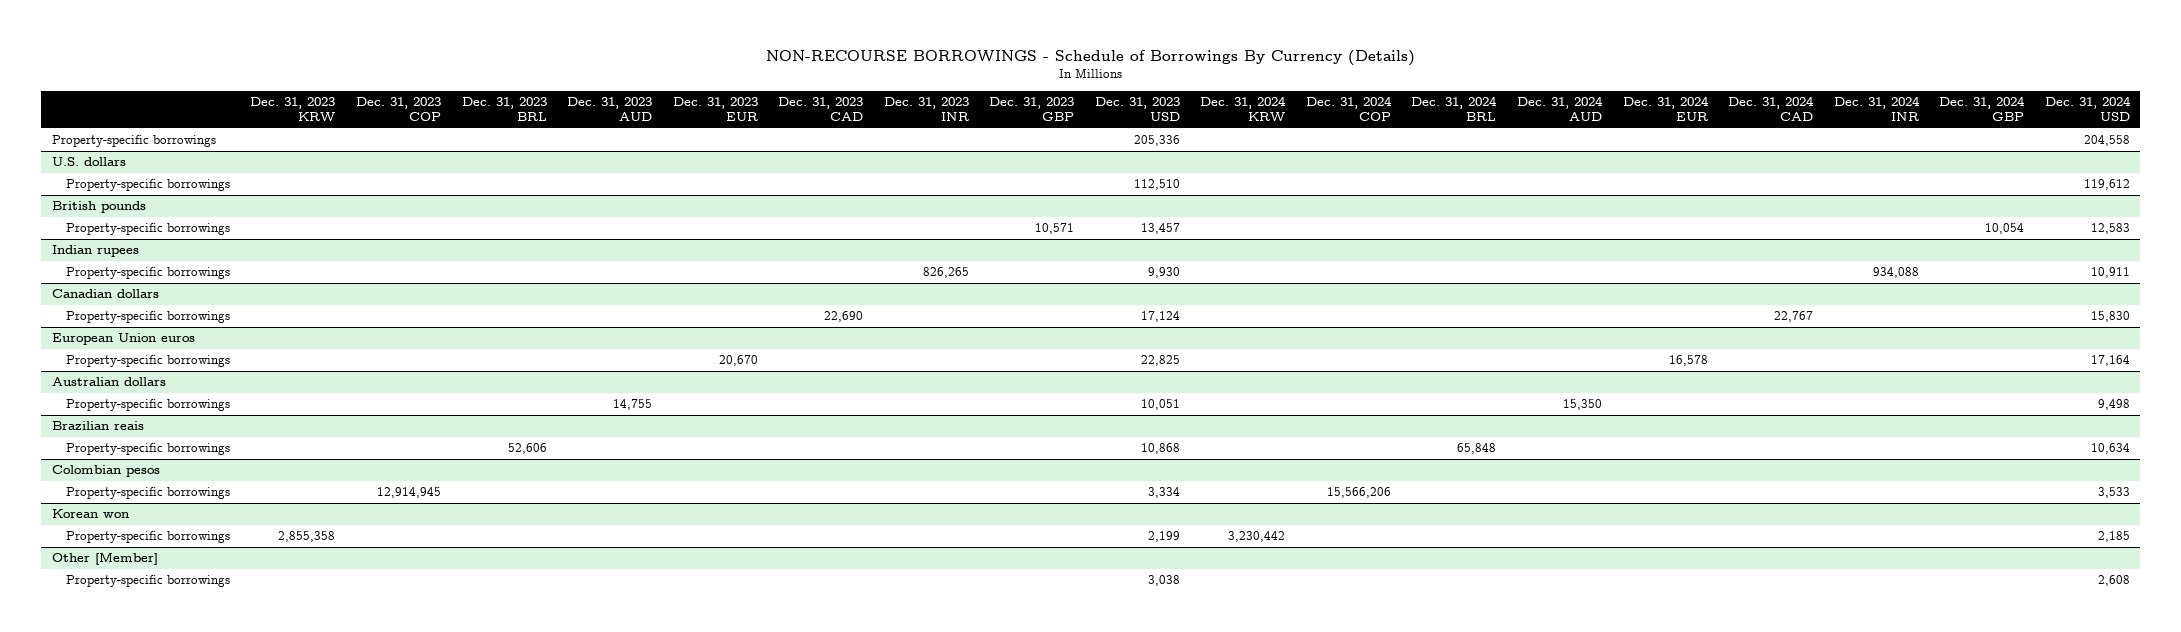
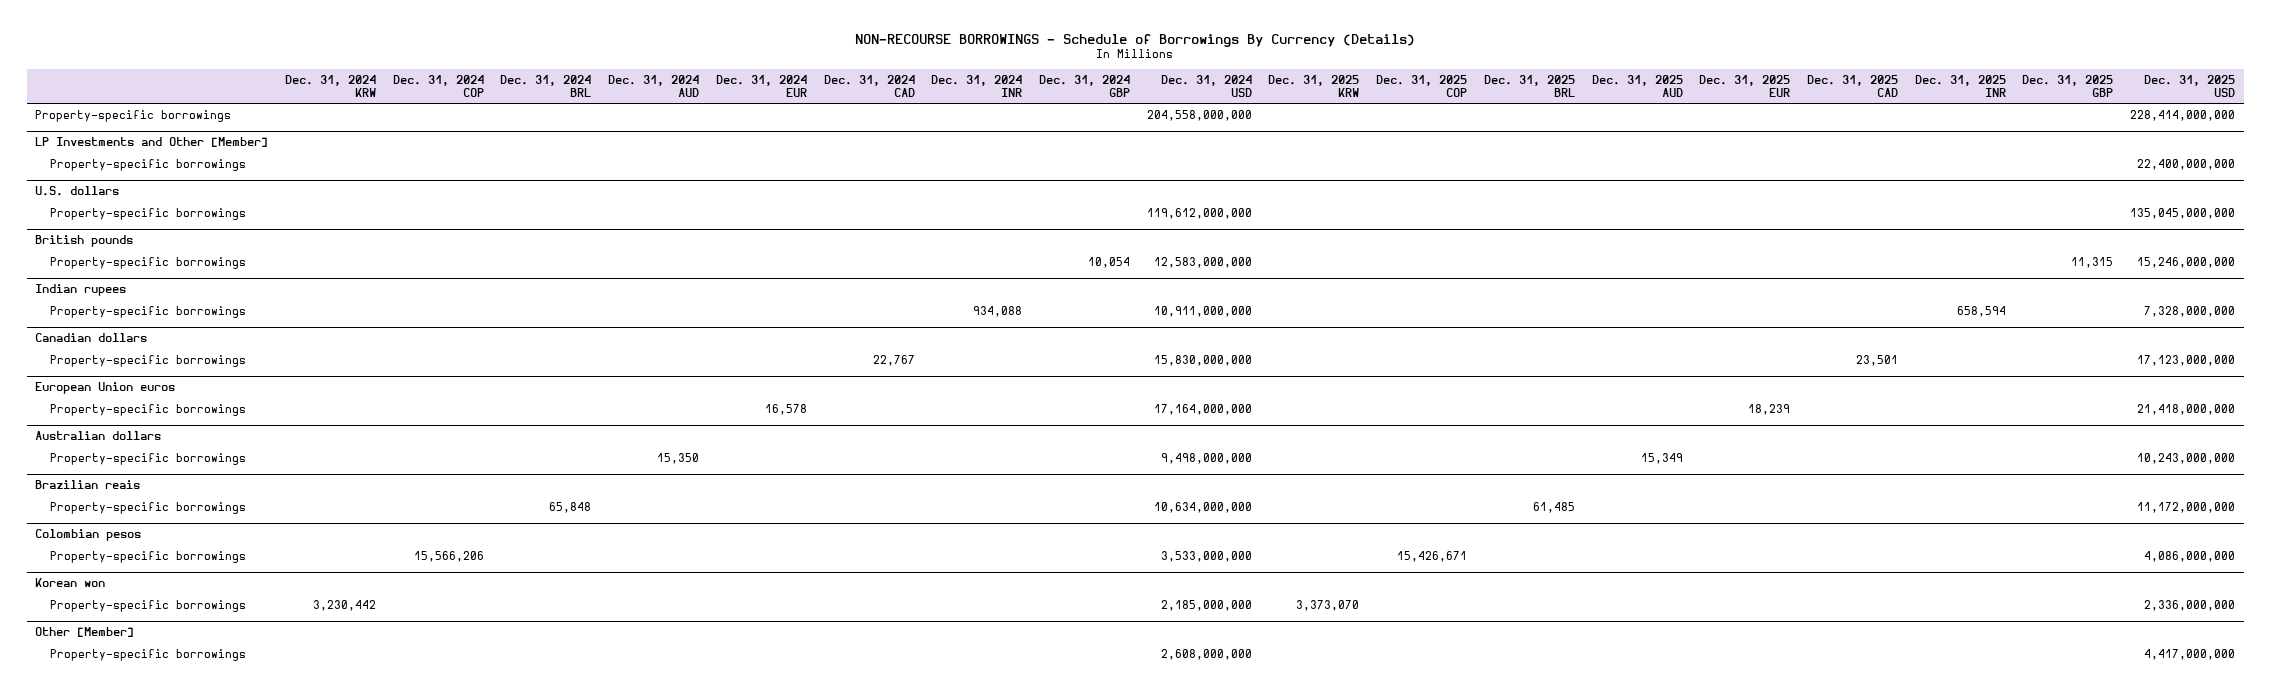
- | Dec. 31, 2023 KRW | Dec. 31, 2023 COP | Dec. 31, 2023 BRL | Dec. 31, 2023 AUD | Dec. 31, 2023 EUR | Dec. 31, 2023 CAD | Dec. 31, 2023 INR | Dec. 31, 2023 GBP | Dec. 31, 2023 USD | Dec. 31, 2024 KRW | Dec. 31, 2024 COP | Dec. 31, 2024 BRL | Dec. 31, 2024 AUD | Dec. 31, 2024 EUR | Dec. 31, 2024 CAD | Dec. 31, 2024 INR | Dec. 31, 2024 GBP | Dec. 31, 2024 USD
+ | Dec. 31, 2024 KRW | Dec. 31, 2024 COP | Dec. 31, 2024 BRL | Dec. 31, 2024 AUD | Dec. 31, 2024 EUR | Dec. 31, 2024 CAD | Dec. 31, 2024 INR | Dec. 31, 2024 GBP | Dec. 31, 2024 USD | Dec. 31, 2025 KRW | Dec. 31, 2025 COP | Dec. 31, 2025 BRL | Dec. 31, 2025 AUD | Dec. 31, 2025 EUR | Dec. 31, 2025 CAD | Dec. 31, 2025 INR | Dec. 31, 2025 GBP | Dec. 31, 2025 USD
- Property-specific borrowings | | | | | | | | | 205,336 | | | | | | | | | 204,558
+ Property-specific borrowings | | | | | | | | | 204,558,000,000 | | | | | | | | | 228,414,000,000
+ LP Investments and Other [Member]
+ Property-specific borrowings | | | | | | | | | | | | | | | | | | 22,400,000,000
@ U.S. dollars
- Property-specific borrowings | | | | | | | | | 112,510 | | | | | | | | | 119,612
+ Property-specific borrowings | | | | | | | | | 119,612,000,000 | | | | | | | | | 135,045,000,000
@ British pounds
- Property-specific borrowings | | | | | | | | 10,571 | 13,457 | | | | | | | | 10,054 | 12,583
+ Property-specific borrowings | | | | | | | | 10,054 | 12,583,000,000 | | | | | | | | 11,315 | 15,246,000,000
@ Indian rupees
- Property-specific borrowings | | | | | | | 826,265 | | 9,930 | | | | | | | 934,088 | | 10,911
+ Property-specific borrowings | | | | | | | 934,088 | | 10,911,000,000 | | | | | | | 658,594 | | 7,328,000,000
@ Canadian dollars
- Property-specific borrowings | | | | | | 22,690 | | | 17,124 | | | | | | 22,767 | | | 15,830
+ Property-specific borrowings | | | | | | 22,767 | | | 15,830,000,000 | | | | | | 23,501 | | | 17,123,000,000
@ European Union euros
- Property-specific borrowings | | | | | 20,670 | | | | 22,825 | | | | | 16,578 | | | | 17,164
+ Property-specific borrowings | | | | | 16,578 | | | | 17,164,000,000 | | | | | 18,239 | | | | 21,418,000,000
@ Australian dollars
- Property-specific borrowings | | | | 14,755 | | | | | 10,051 | | | | 15,350 | | | | | 9,498
+ Property-specific borrowings | | | | 15,350 | | | | | 9,498,000,000 | | | | 15,349 | | | | | 10,243,000,000
@ Brazilian reais
- Property-specific borrowings | | | 52,606 | | | | | | 10,868 | | | 65,848 | | | | | | 10,634
+ Property-specific borrowings | | | 65,848 | | | | | | 10,634,000,000 | | | 61,485 | | | | | | 11,172,000,000
@ Colombian pesos
- Property-specific borrowings | | 12,914,945 | | | | | | | 3,334 | | 15,566,206 | | | | | | | 3,533
+ Property-specific borrowings | | 15,566,206 | | | | | | | 3,533,000,000 | | 15,426,671 | | | | | | | 4,086,000,000
@ Korean won
- Property-specific borrowings | 2,855,358 | | | | | | | | 2,199 | 3,230,442 | | | | | | | | 2,185
+ Property-specific borrowings | 3,230,442 | | | | | | | | 2,185,000,000 | 3,373,070 | | | | | | | | 2,336,000,000
@ Other [Member]
- Property-specific borrowings | | | | | | | | | 3,038 | | | | | | | | | 2,608
+ Property-specific borrowings | | | | | | | | | 2,608,000,000 | | | | | | | | | 4,417,000,000

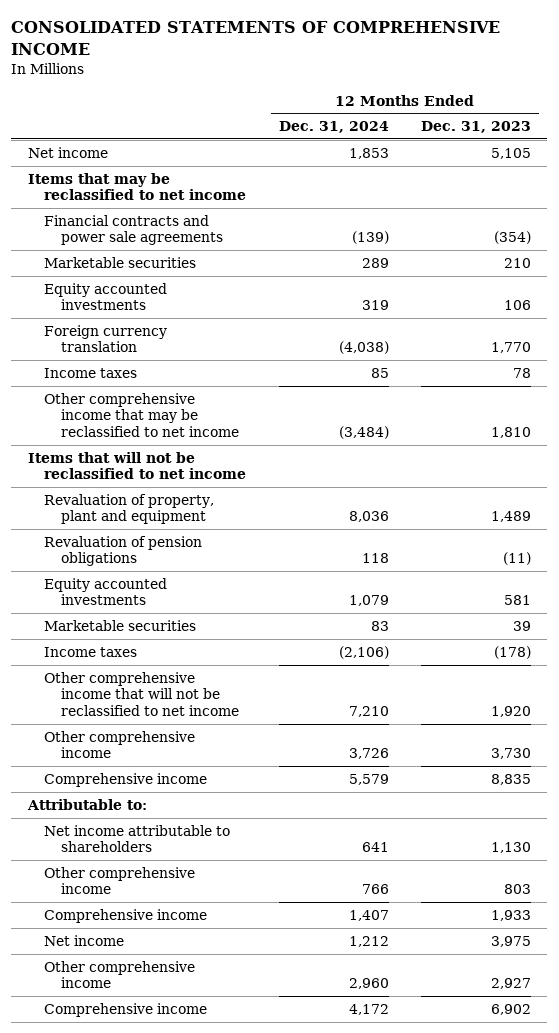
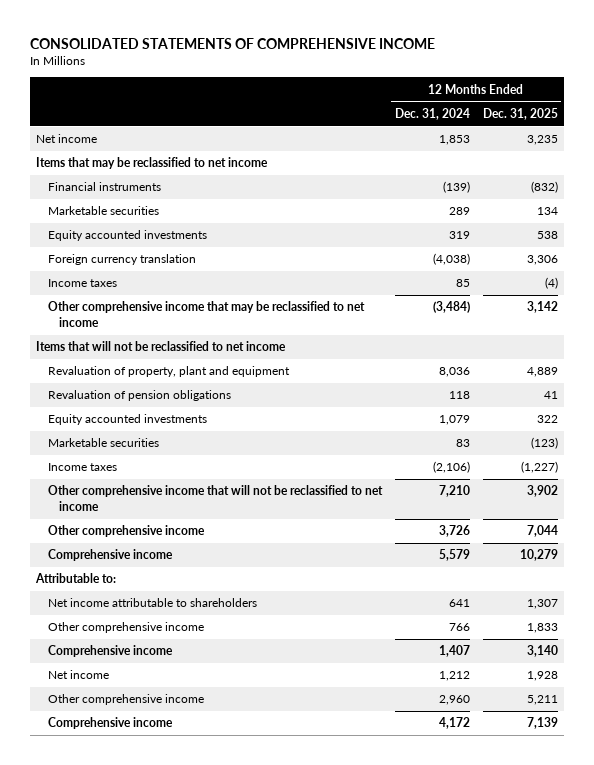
- | 12 Months Ended Dec. 31, 2024 | 12 Months Ended Dec. 31, 2023
+ | 12 Months Ended Dec. 31, 2024 | 12 Months Ended Dec. 31, 2025
- Financial contracts and power sale agreements | (139) | (354)
+ Financial instruments | (139) | (832)

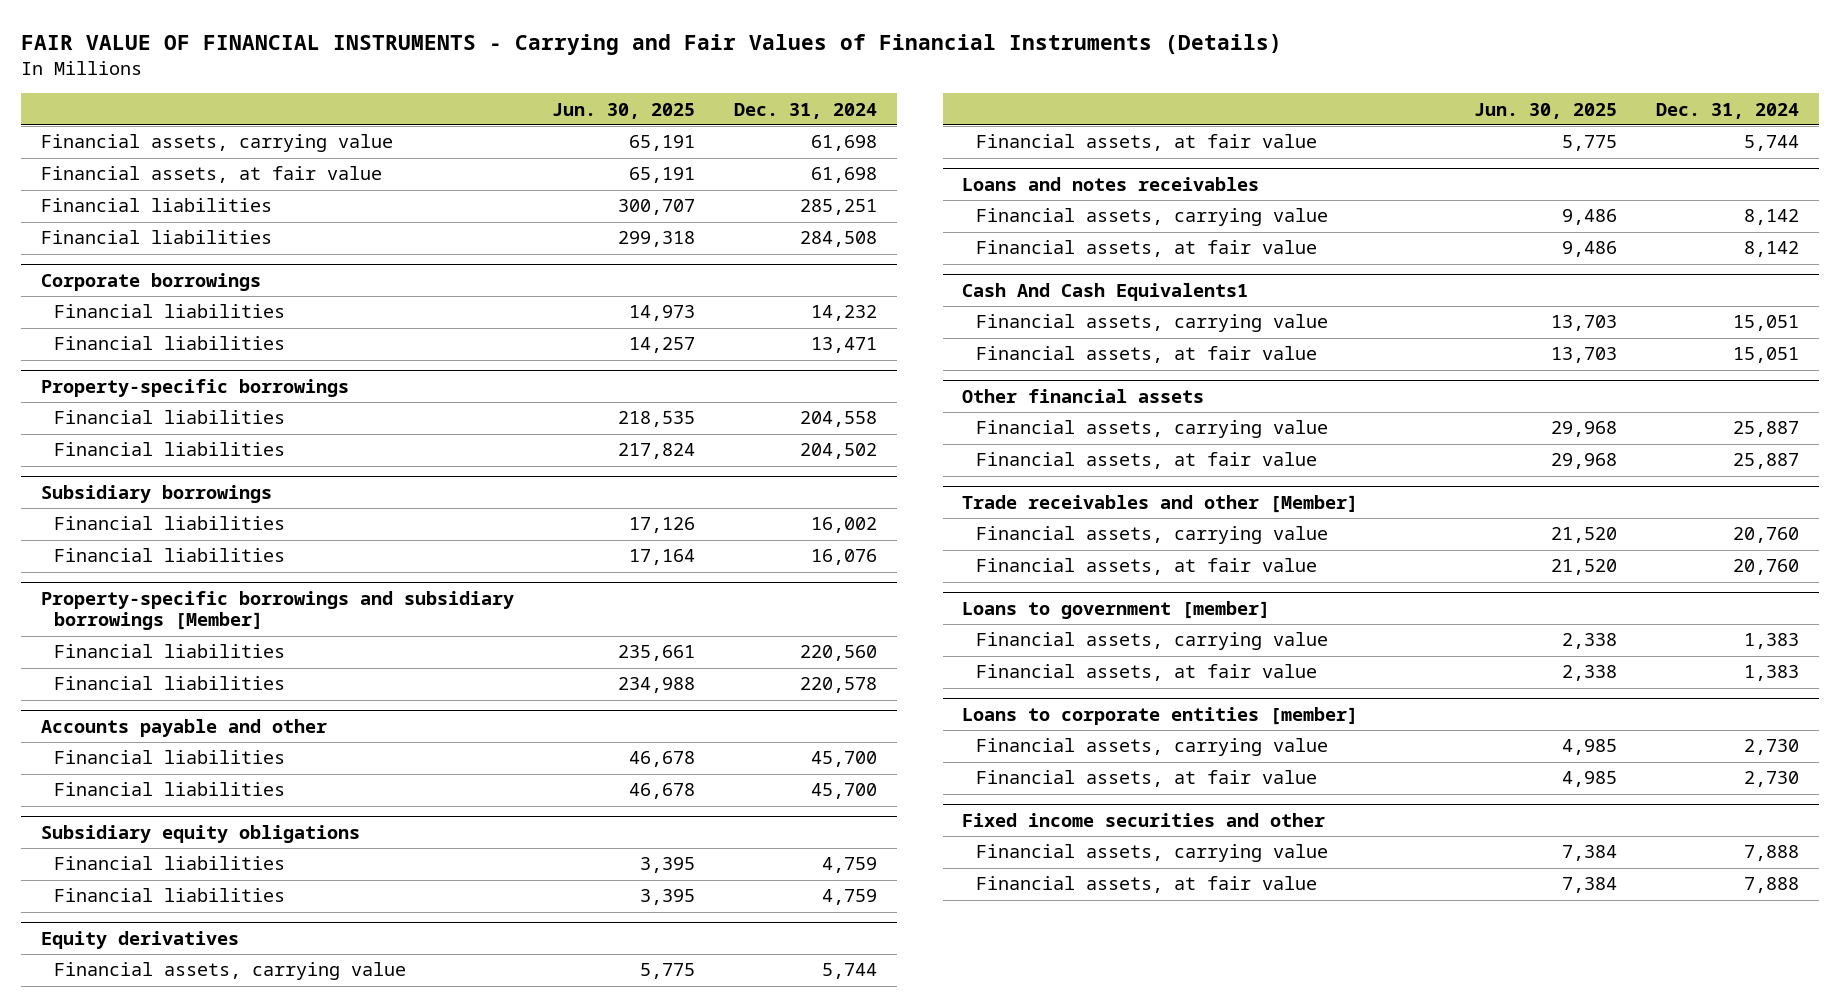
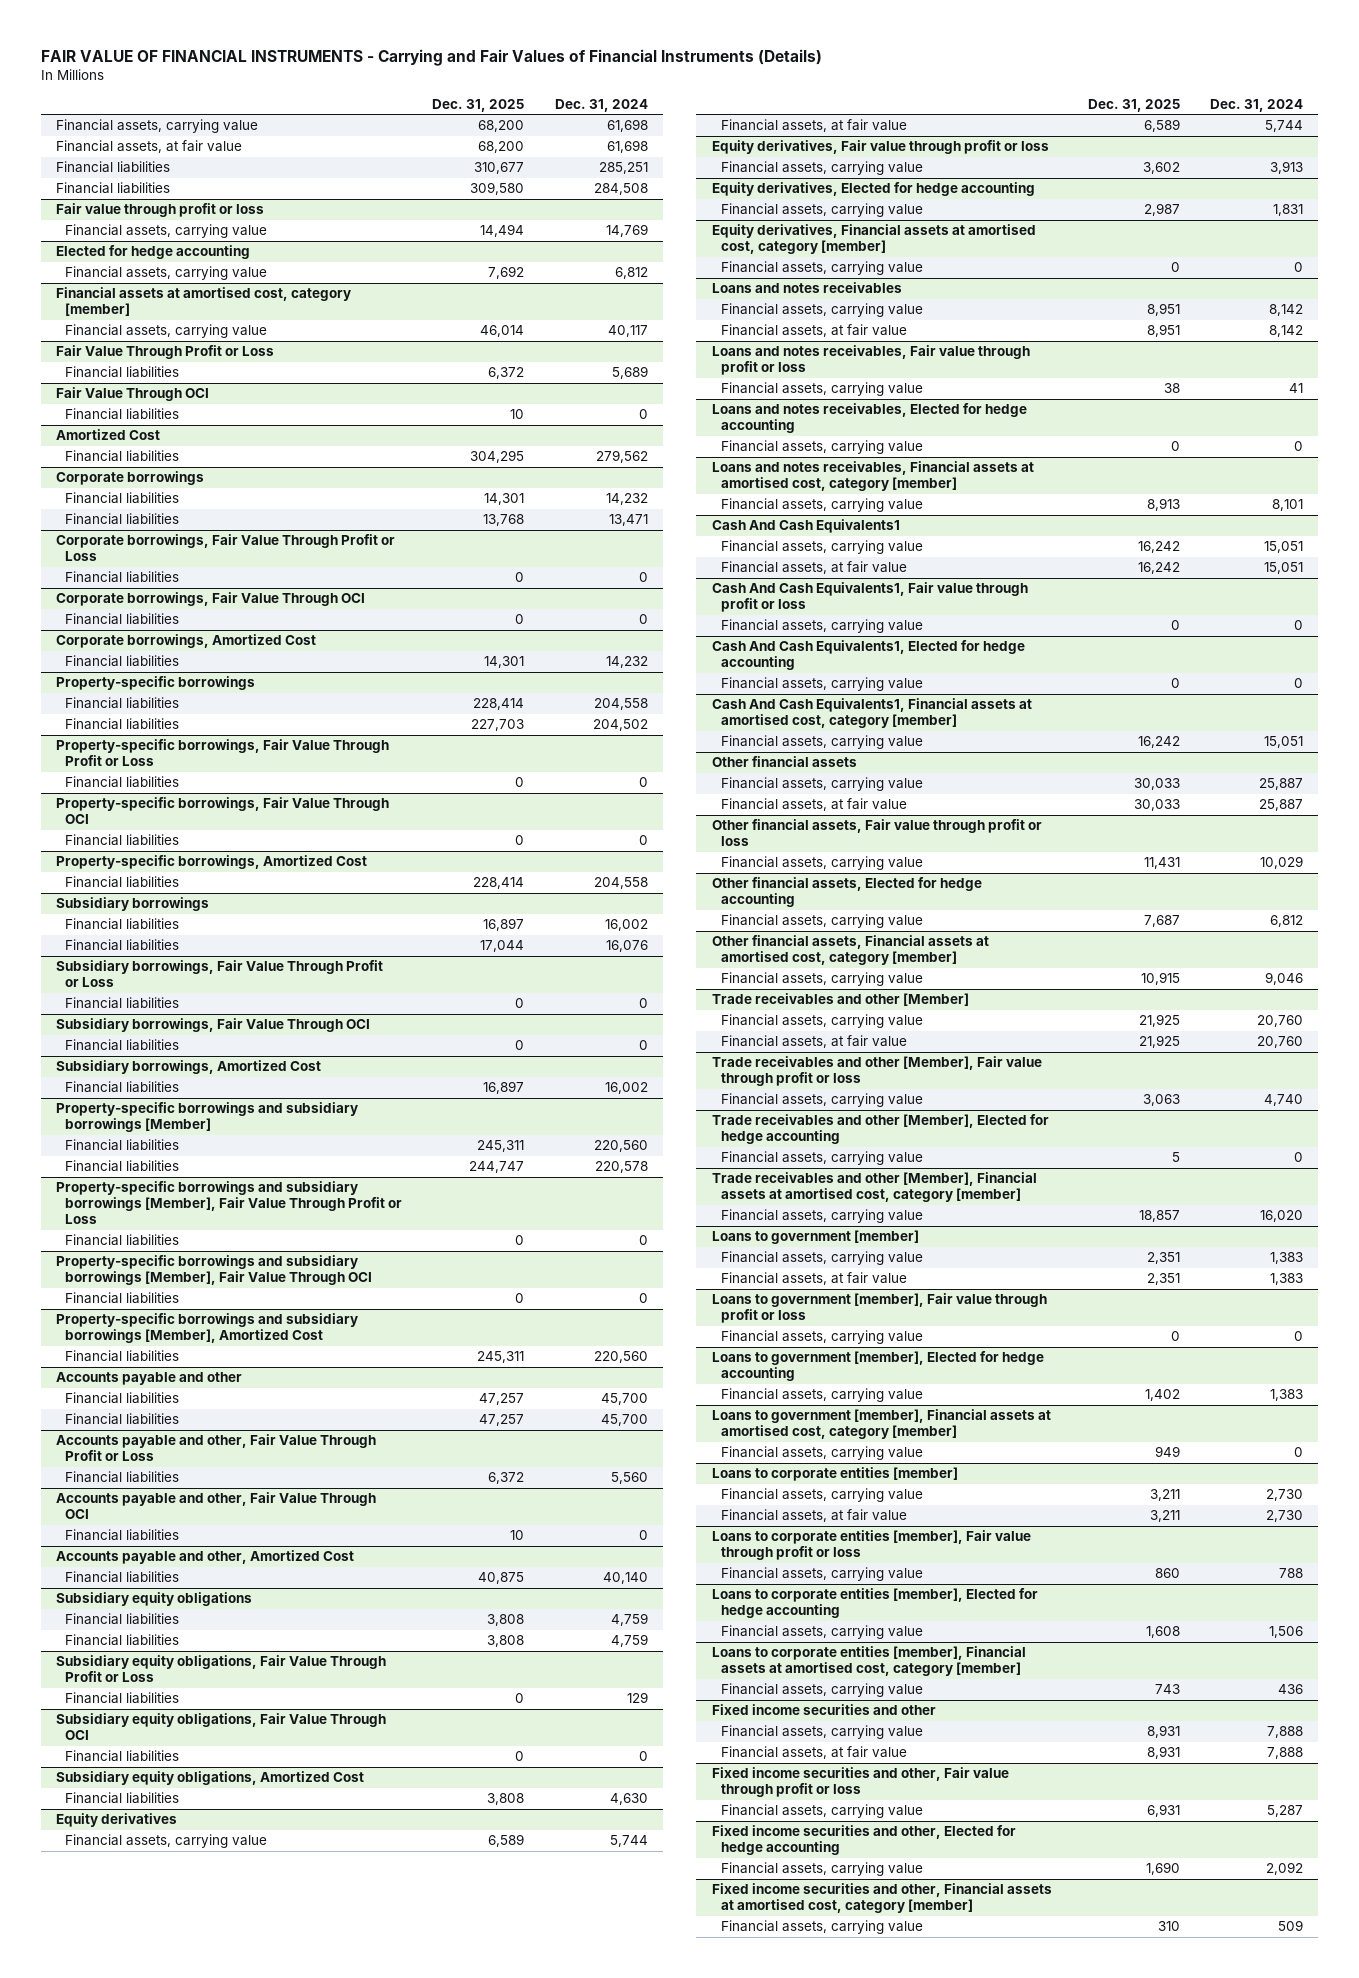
- | Jun. 30, 2025 | Dec. 31, 2024
+ | Dec. 31, 2025 | Dec. 31, 2024
+ Fair value through profit or loss
+ Financial assets, carrying value | 14,494 | 14,769
+ Elected for hedge accounting
+ Financial assets, carrying value | 7,692 | 6,812
+ Financial assets at amortised cost, category [member]
+ Financial assets, carrying value | 46,014 | 40,117
+ Fair Value Through Profit or Loss
+ Financial liabilities | 6,372 | 5,689
+ Fair Value Through OCI
+ Financial liabilities | 10 | 0
+ Amortized Cost
+ Financial liabilities | 304,295 | 279,562
+ Corporate borrowings, Fair Value Through Profit or Loss
+ Financial liabilities | 0 | 0
+ Corporate borrowings, Fair Value Through OCI
+ Financial liabilities | 0 | 0
+ Corporate borrowings, Amortized Cost
+ Financial liabilities | 14,301 | 14,232
+ Property-specific borrowings, Fair Value Through Profit or Loss
+ Financial liabilities | 0 | 0
+ Property-specific borrowings, Fair Value Through OCI
+ Financial liabilities | 0 | 0
+ Property-specific borrowings, Amortized Cost
+ Financial liabilities | 228,414 | 204,558
+ Subsidiary borrowings, Fair Value Through Profit or Loss
+ Financial liabilities | 0 | 0
+ Subsidiary borrowings, Fair Value Through OCI
+ Financial liabilities | 0 | 0
+ Subsidiary borrowings, Amortized Cost
+ Financial liabilities | 16,897 | 16,002
+ Property-specific borrowings and subsidiary borrowings [Member], Fair Value Through Profit or Loss
+ Financial liabilities | 0 | 0
+ Property-specific borrowings and subsidiary borrowings [Member], Fair Value Through OCI
+ Financial liabilities | 0 | 0
+ Property-specific borrowings and subsidiary borrowings [Member], Amortized Cost
+ Financial liabilities | 245,311 | 220,560
+ Accounts payable and other, Fair Value Through Profit or Loss
+ Financial liabilities | 6,372 | 5,560
+ Accounts payable and other, Fair Value Through OCI
+ Financial liabilities | 10 | 0
+ Accounts payable and other, Amortized Cost
+ Financial liabilities | 40,875 | 40,140
+ Subsidiary equity obligations, Fair Value Through Profit or Loss
+ Financial liabilities | 0 | 129
+ Subsidiary equity obligations, Fair Value Through OCI
+ Financial liabilities | 0 | 0
+ Subsidiary equity obligations, Amortized Cost
+ Financial liabilities | 3,808 | 4,630
+ Equity derivatives, Fair value through profit or loss
+ Financial assets, carrying value | 3,602 | 3,913
+ Equity derivatives, Elected for hedge accounting
+ Financial assets, carrying value | 2,987 | 1,831
+ Equity derivatives, Financial assets at amortised cost, category [member]
+ Financial assets, carrying value | 0 | 0
+ Loans and notes receivables, Fair value through profit or loss
+ Financial assets, carrying value | 38 | 41
+ Loans and notes receivables, Elected for hedge accounting
+ Financial assets, carrying value | 0 | 0
+ Loans and notes receivables, Financial assets at amortised cost, category [member]
+ Financial assets, carrying value | 8,913 | 8,101
+ Cash And Cash Equivalents1, Fair value through profit or loss
+ Financial assets, carrying value | 0 | 0
+ Cash And Cash Equivalents1, Elected for hedge accounting
+ Financial assets, carrying value | 0 | 0
+ Cash And Cash Equivalents1, Financial assets at amortised cost, category [member]
+ Financial assets, carrying value | 16,242 | 15,051
+ Other financial assets, Fair value through profit or loss
+ Financial assets, carrying value | 11,431 | 10,029
+ Other financial assets, Elected for hedge accounting
+ Financial assets, carrying value | 7,687 | 6,812
+ Other financial assets, Financial assets at amortised cost, category [member]
+ Financial assets, carrying value | 10,915 | 9,046
+ Trade receivables and other [Member], Fair value through profit or loss
+ Financial assets, carrying value | 3,063 | 4,740
+ Trade receivables and other [Member], Elected for hedge accounting
+ Financial assets, carrying value | 5 | 0
+ Trade receivables and other [Member], Financial assets at amortised cost, category [member]
+ Financial assets, carrying value | 18,857 | 16,020
+ Loans to government [member], Fair value through profit or loss
+ Financial assets, carrying value | 0 | 0
+ Loans to government [member], Elected for hedge accounting
+ Financial assets, carrying value | 1,402 | 1,383
+ Loans to government [member], Financial assets at amortised cost, category [member]
+ Financial assets, carrying value | 949 | 0
+ Loans to corporate entities [member], Fair value through profit or loss
+ Financial assets, carrying value | 860 | 788
+ Loans to corporate entities [member], Elected for hedge accounting
+ Financial assets, carrying value | 1,608 | 1,506
+ Loans to corporate entities [member], Financial assets at amortised cost, category [member]
+ Financial assets, carrying value | 743 | 436
+ Fixed income securities and other, Fair value through profit or loss
+ Financial assets, carrying value | 6,931 | 5,287
+ Fixed income securities and other, Elected for hedge accounting
+ Financial assets, carrying value | 1,690 | 2,092
+ Fixed income securities and other, Financial assets at amortised cost, category [member]
+ Financial assets, carrying value | 310 | 509

